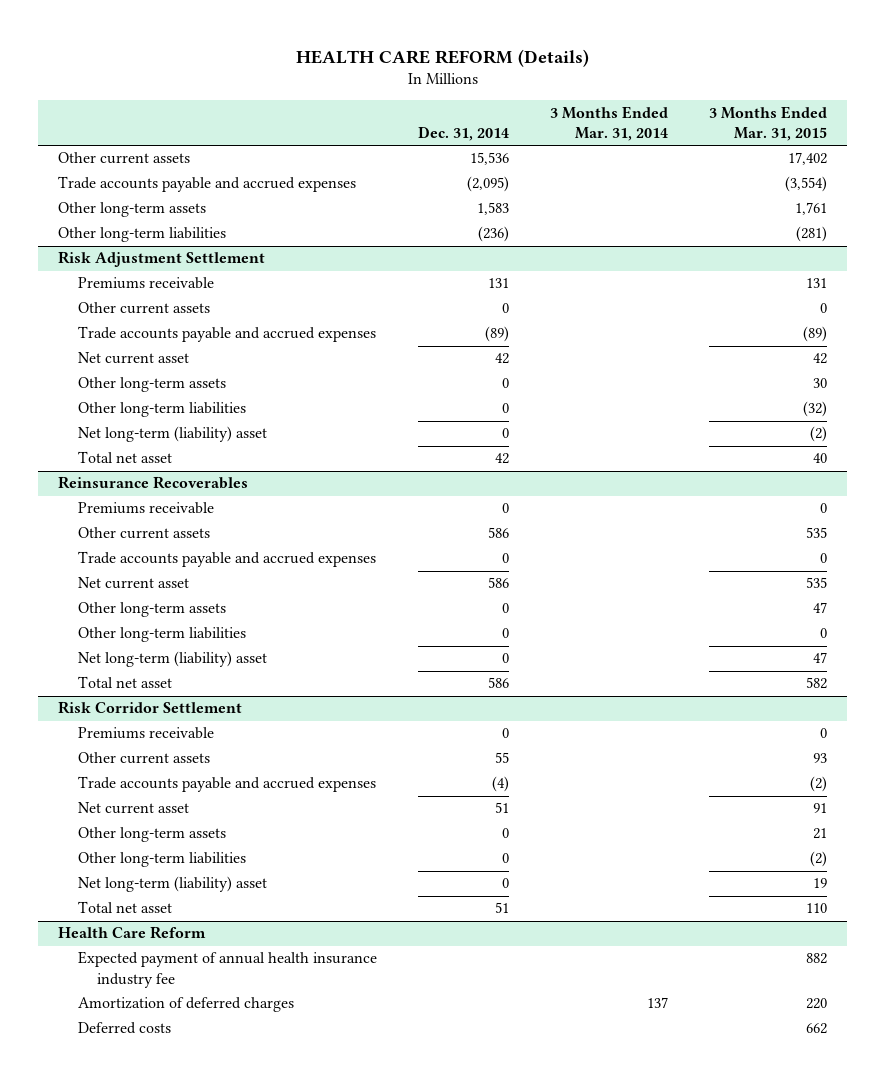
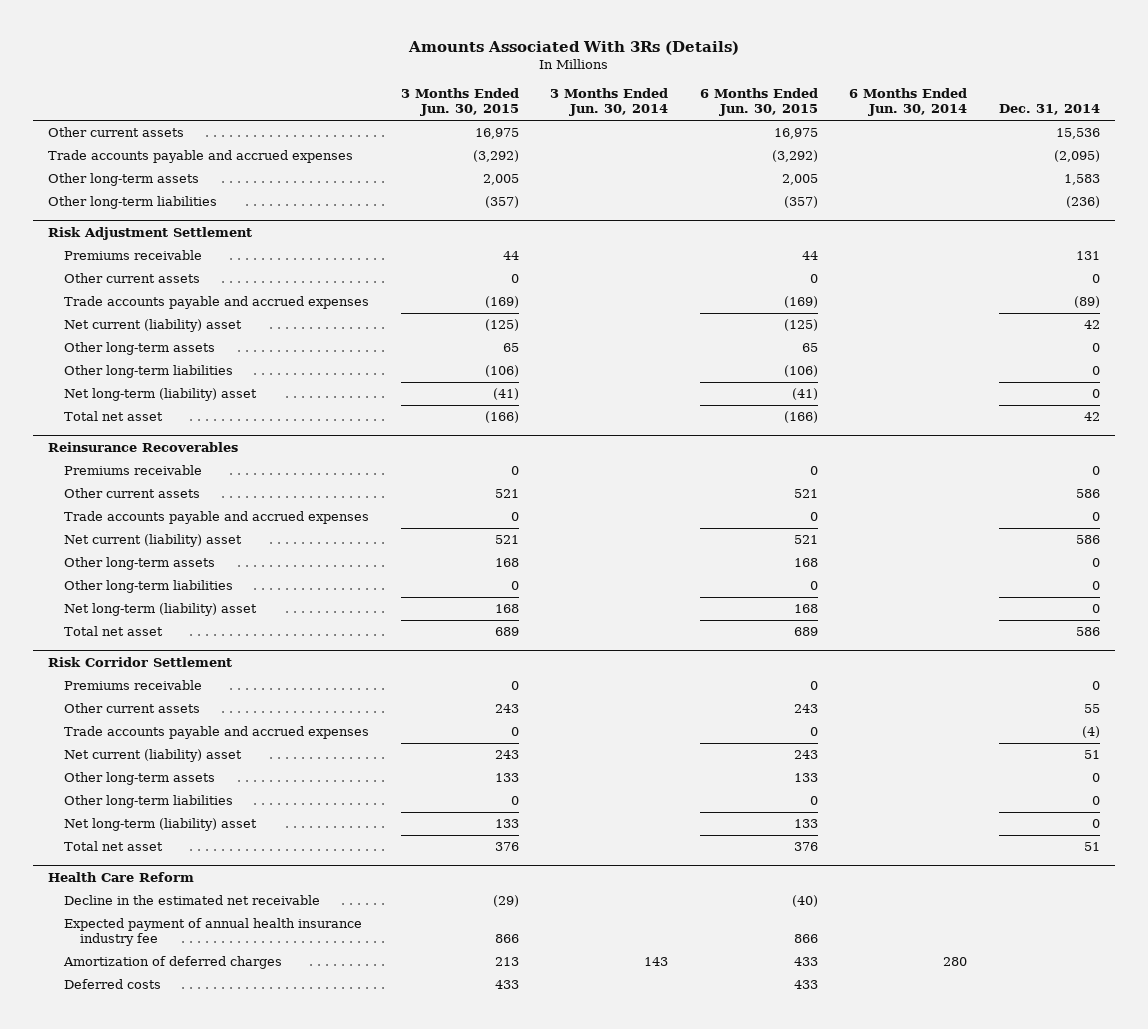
- HEALTH CARE REFORM (Details)
+ Amounts Associated With 3Rs (Details)
- | Dec. 31, 2014 | 3 Months Ended Mar. 31, 2014 | 3 Months Ended Mar. 31, 2015
+ | 3 Months Ended Jun. 30, 2015 | 3 Months Ended Jun. 30, 2014 | 6 Months Ended Jun. 30, 2015 | 6 Months Ended Jun. 30, 2014 | Dec. 31, 2014
@ Risk Adjustment Settlement
- Net current asset | 42 | | 42
+ Net current (liability) asset | (125) | | (125) | | 42
@ Reinsurance Recoverables
- Net current asset | 586 | | 535
+ Net current (liability) asset | 521 | | 521 | | 586
@ Risk Corridor Settlement
- Net current asset | 51 | | 91
+ Net current (liability) asset | 243 | | 243 | | 51
@ Health Care Reform
+ Decline in the estimated net receivable | (29) | | (40) | |

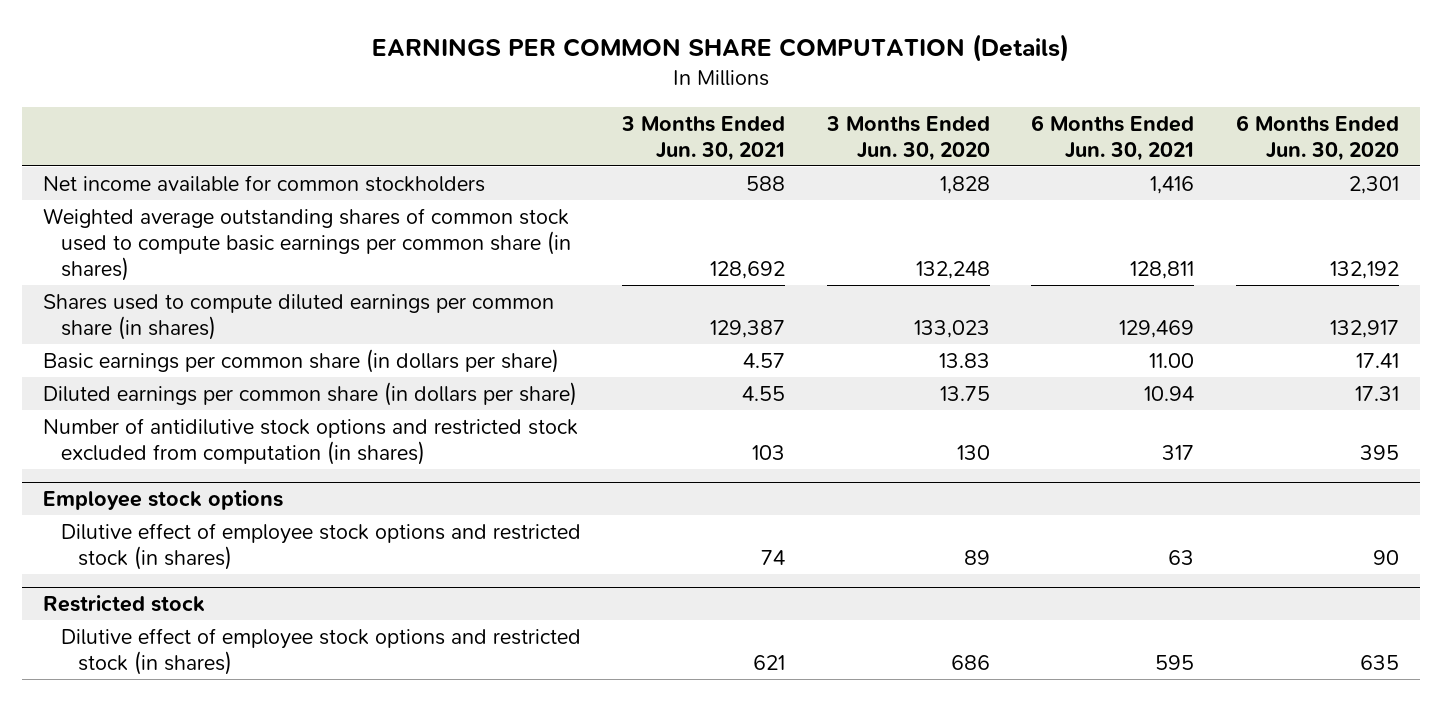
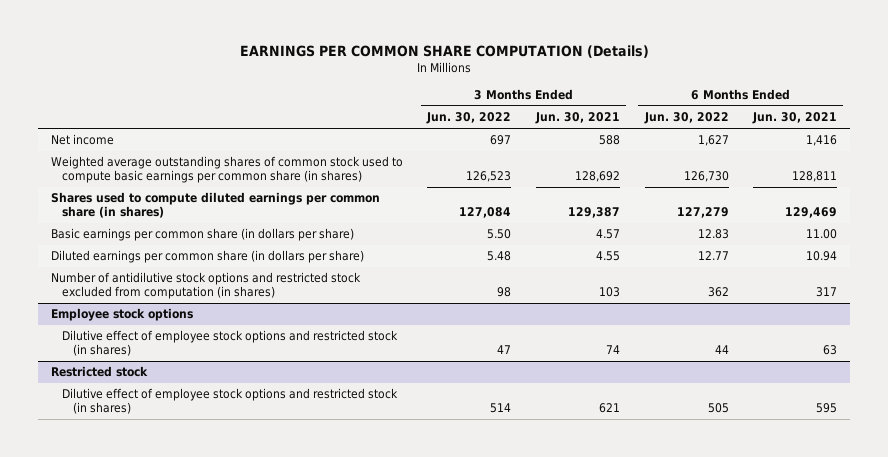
- | 3 Months Ended Jun. 30, 2021 | 3 Months Ended Jun. 30, 2020 | 6 Months Ended Jun. 30, 2021 | 6 Months Ended Jun. 30, 2020
+ | 3 Months Ended Jun. 30, 2022 | 3 Months Ended Jun. 30, 2021 | 6 Months Ended Jun. 30, 2022 | 6 Months Ended Jun. 30, 2021
- Net income available for common stockholders | 588 | 1,828 | 1,416 | 2,301
+ Net income | 697 | 588 | 1,627 | 1,416

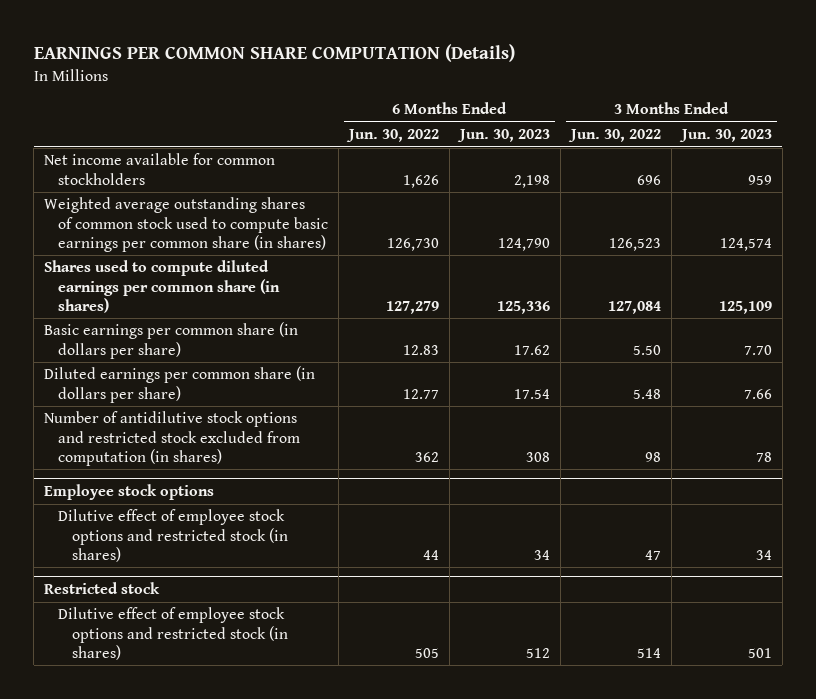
- | 3 Months Ended Jun. 30, 2022 | 3 Months Ended Jun. 30, 2021 | 6 Months Ended Jun. 30, 2022 | 6 Months Ended Jun. 30, 2021
+ | 6 Months Ended Jun. 30, 2022 | 6 Months Ended Jun. 30, 2023 | 3 Months Ended Jun. 30, 2022 | 3 Months Ended Jun. 30, 2023
- Net income | 697 | 588 | 1,627 | 1,416
+ Net income available for common stockholders | 1,626 | 2,198 | 696 | 959

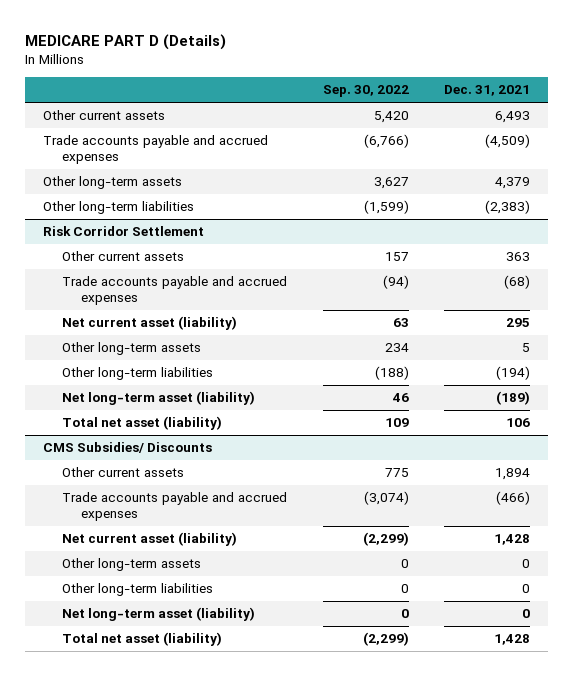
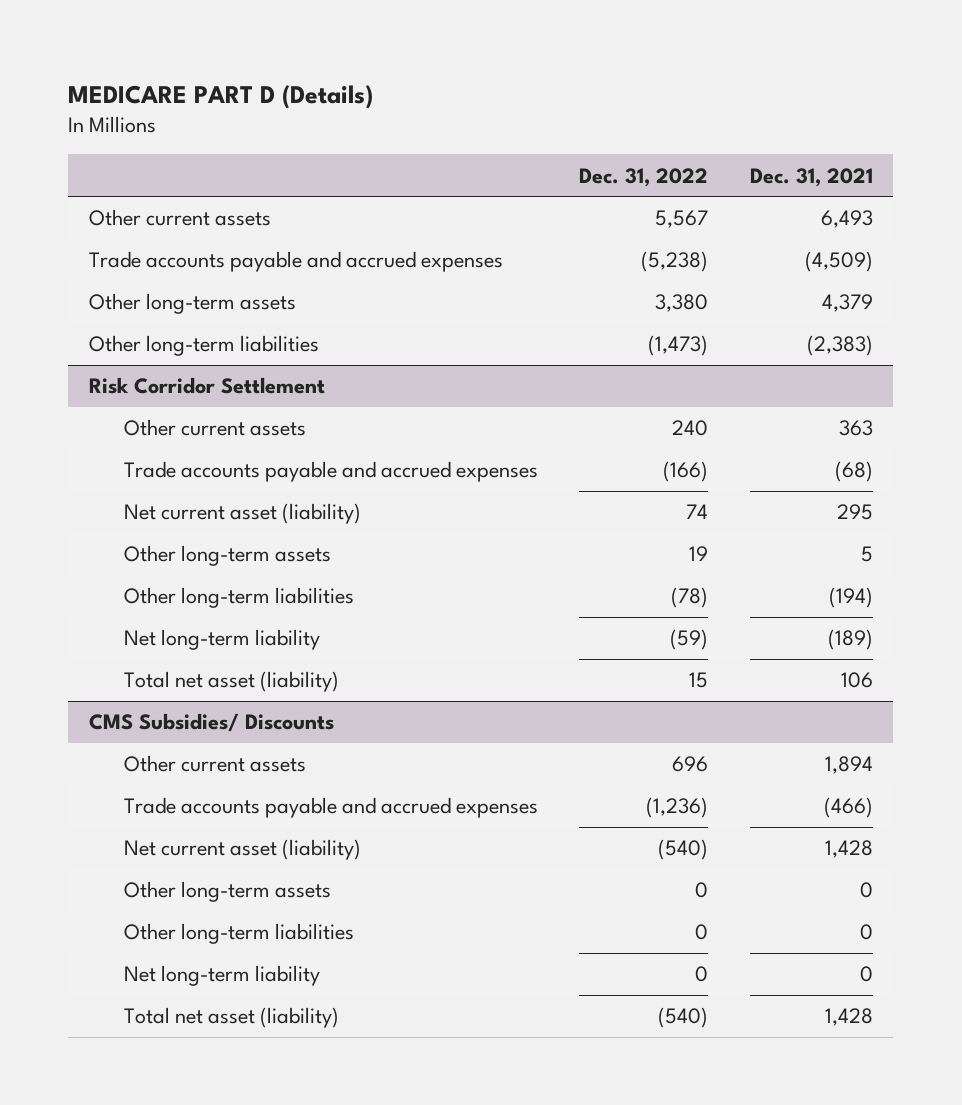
- | Sep. 30, 2022 | Dec. 31, 2021
+ | Dec. 31, 2022 | Dec. 31, 2021
@ Risk Corridor Settlement
- Net long-term asset (liability) | 46 | (189)
+ Net long-term liability | (59) | (189)
@ CMS Subsidies/ Discounts
- Net long-term asset (liability) | 0 | 0
+ Net long-term liability | 0 | 0

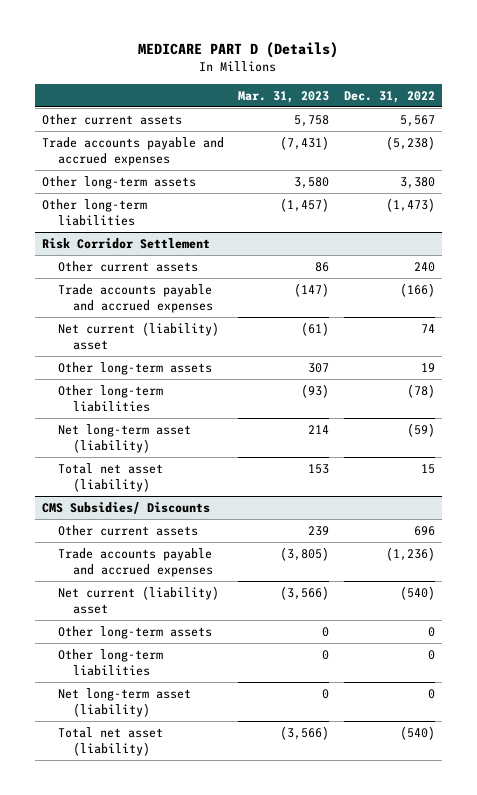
- | Dec. 31, 2022 | Dec. 31, 2021
+ | Mar. 31, 2023 | Dec. 31, 2022
@ Risk Corridor Settlement
- Net current asset (liability) | 74 | 295
+ Net current (liability) asset | (61) | 74
- Net long-term liability | (59) | (189)
+ Net long-term asset (liability) | 214 | (59)
@ CMS Subsidies/ Discounts
- Net current asset (liability) | (540) | 1,428
+ Net current (liability) asset | (3,566) | (540)
- Net long-term liability | 0 | 0
+ Net long-term asset (liability) | 0 | 0

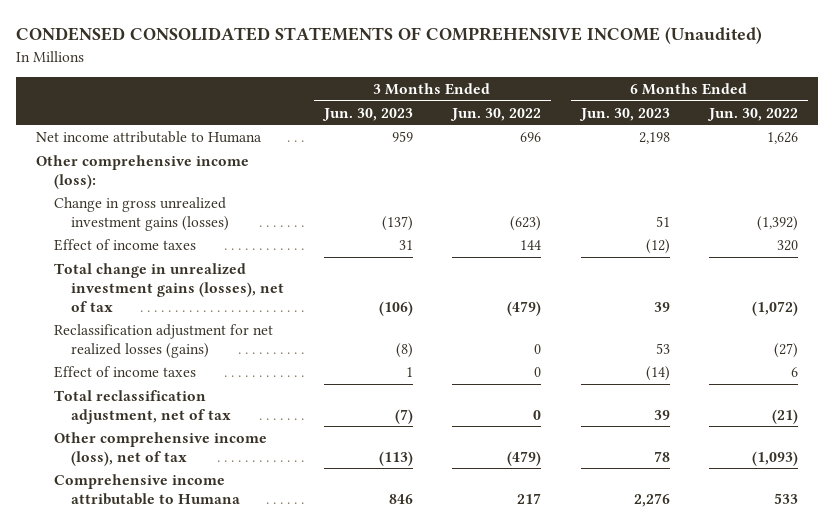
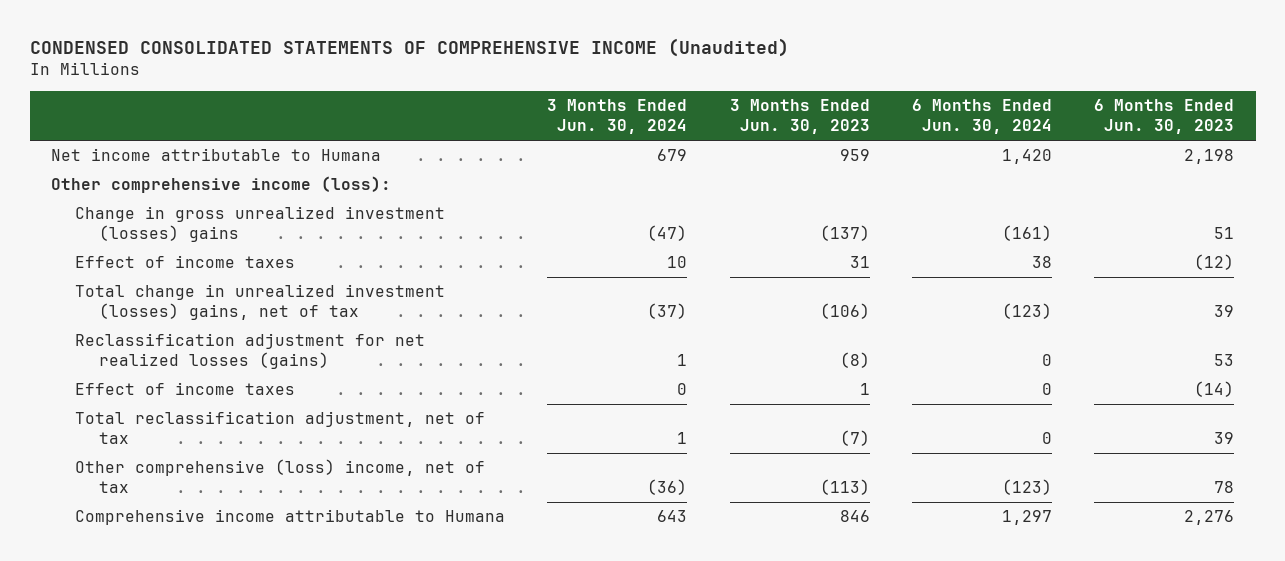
- | 3 Months Ended Jun. 30, 2023 | 3 Months Ended Jun. 30, 2022 | 6 Months Ended Jun. 30, 2023 | 6 Months Ended Jun. 30, 2022
+ | 3 Months Ended Jun. 30, 2024 | 3 Months Ended Jun. 30, 2023 | 6 Months Ended Jun. 30, 2024 | 6 Months Ended Jun. 30, 2023
- Change in gross unrealized investment gains (losses) | (137) | (623) | 51 | (1,392)
+ Change in gross unrealized investment (losses) gains | (47) | (137) | (161) | 51
- Total change in unrealized investment gains (losses), net of tax | (106) | (479) | 39 | (1,072)
+ Total change in unrealized investment (losses) gains, net of tax | (37) | (106) | (123) | 39
- Other comprehensive income (loss), net of tax | (113) | (479) | 78 | (1,093)
+ Other comprehensive (loss) income, net of tax | (36) | (113) | (123) | 78

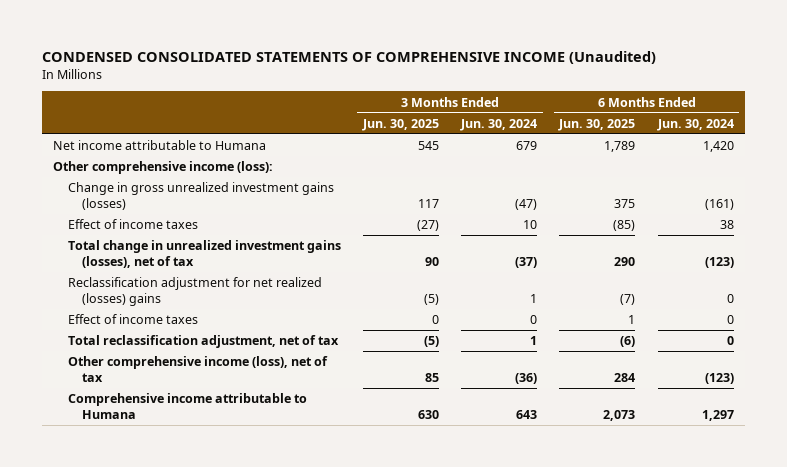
- | 3 Months Ended Jun. 30, 2024 | 3 Months Ended Jun. 30, 2023 | 6 Months Ended Jun. 30, 2024 | 6 Months Ended Jun. 30, 2023
+ | 3 Months Ended Jun. 30, 2025 | 3 Months Ended Jun. 30, 2024 | 6 Months Ended Jun. 30, 2025 | 6 Months Ended Jun. 30, 2024
- Change in gross unrealized investment (losses) gains | (47) | (137) | (161) | 51
+ Change in gross unrealized investment gains (losses) | 117 | (47) | 375 | (161)
- Total change in unrealized investment (losses) gains, net of tax | (37) | (106) | (123) | 39
- Reclassification adjustment for net realized losses (gains) | 1 | (8) | 0 | 53
+ Total change in unrealized investment gains (losses), net of tax | 90 | (37) | 290 | (123)
+ Reclassification adjustment for net realized (losses) gains | (5) | 1 | (7) | 0
- Other comprehensive (loss) income, net of tax | (36) | (113) | (123) | 78
+ Other comprehensive income (loss), net of tax | 85 | (36) | 284 | (123)

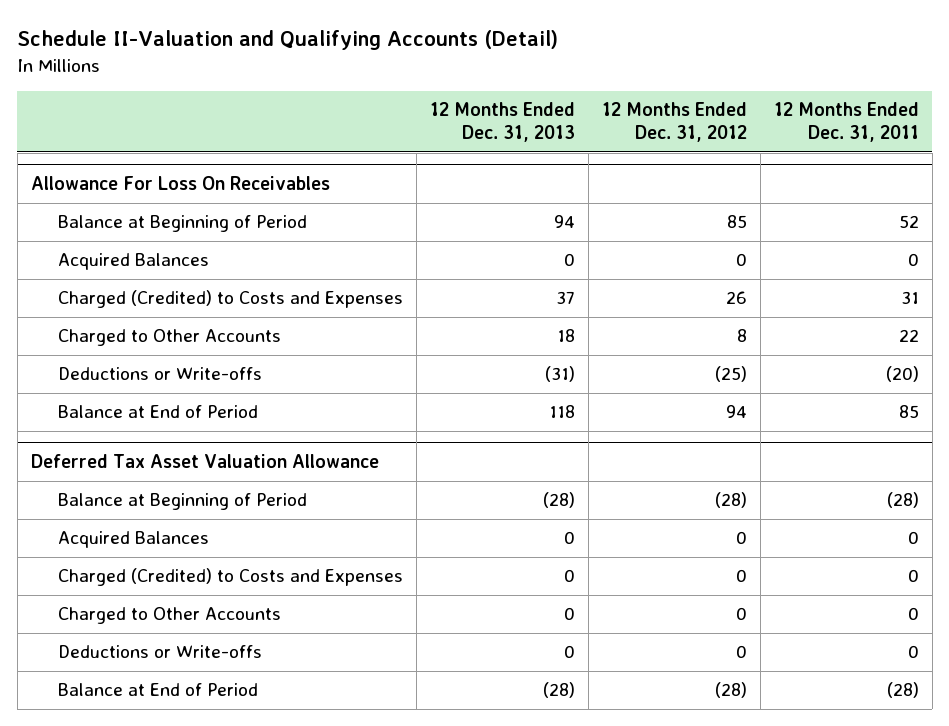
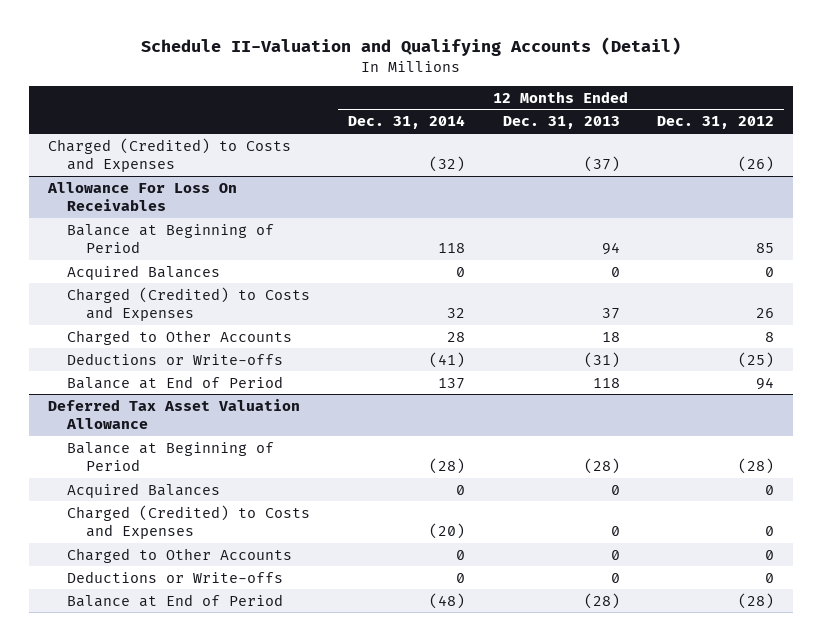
- | 12 Months Ended Dec. 31, 2013 | 12 Months Ended Dec. 31, 2012 | 12 Months Ended Dec. 31, 2011
+ | 12 Months Ended Dec. 31, 2014 | 12 Months Ended Dec. 31, 2013 | 12 Months Ended Dec. 31, 2012
+ Charged (Credited) to Costs and Expenses | (32) | (37) | (26)

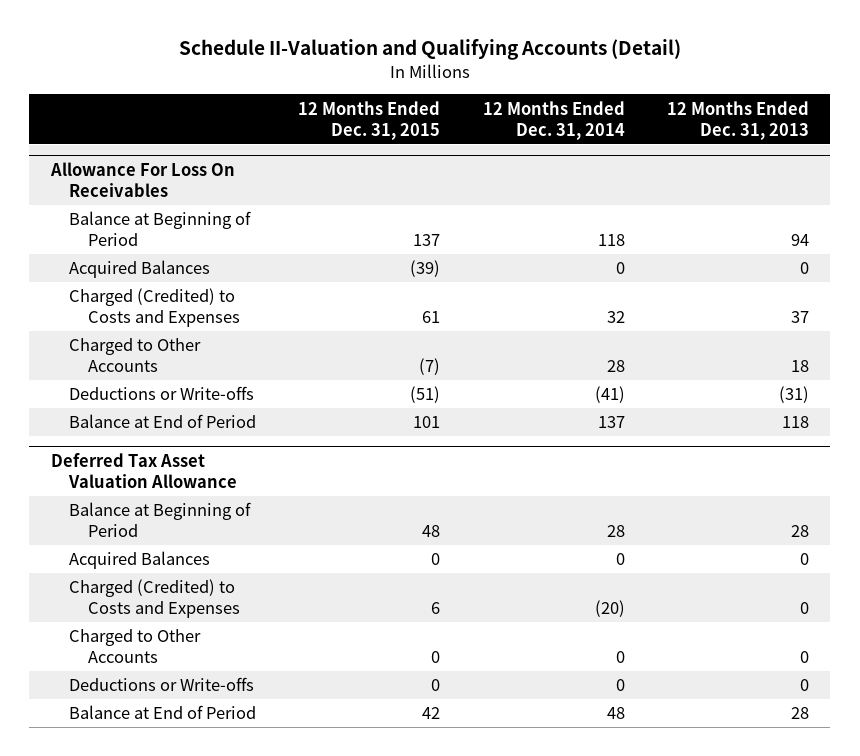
- | 12 Months Ended Dec. 31, 2014 | 12 Months Ended Dec. 31, 2013 | 12 Months Ended Dec. 31, 2012
+ | 12 Months Ended Dec. 31, 2015 | 12 Months Ended Dec. 31, 2014 | 12 Months Ended Dec. 31, 2013
- Charged (Credited) to Costs and Expenses | (32) | (37) | (26)
@ Deferred Tax Asset Valuation Allowance
- Balance at Beginning of Period | (28) | (28) | (28)
+ Balance at Beginning of Period | 48 | 28 | 28
- Balance at End of Period | (48) | (28) | (28)
+ Balance at End of Period | 42 | 48 | 28

